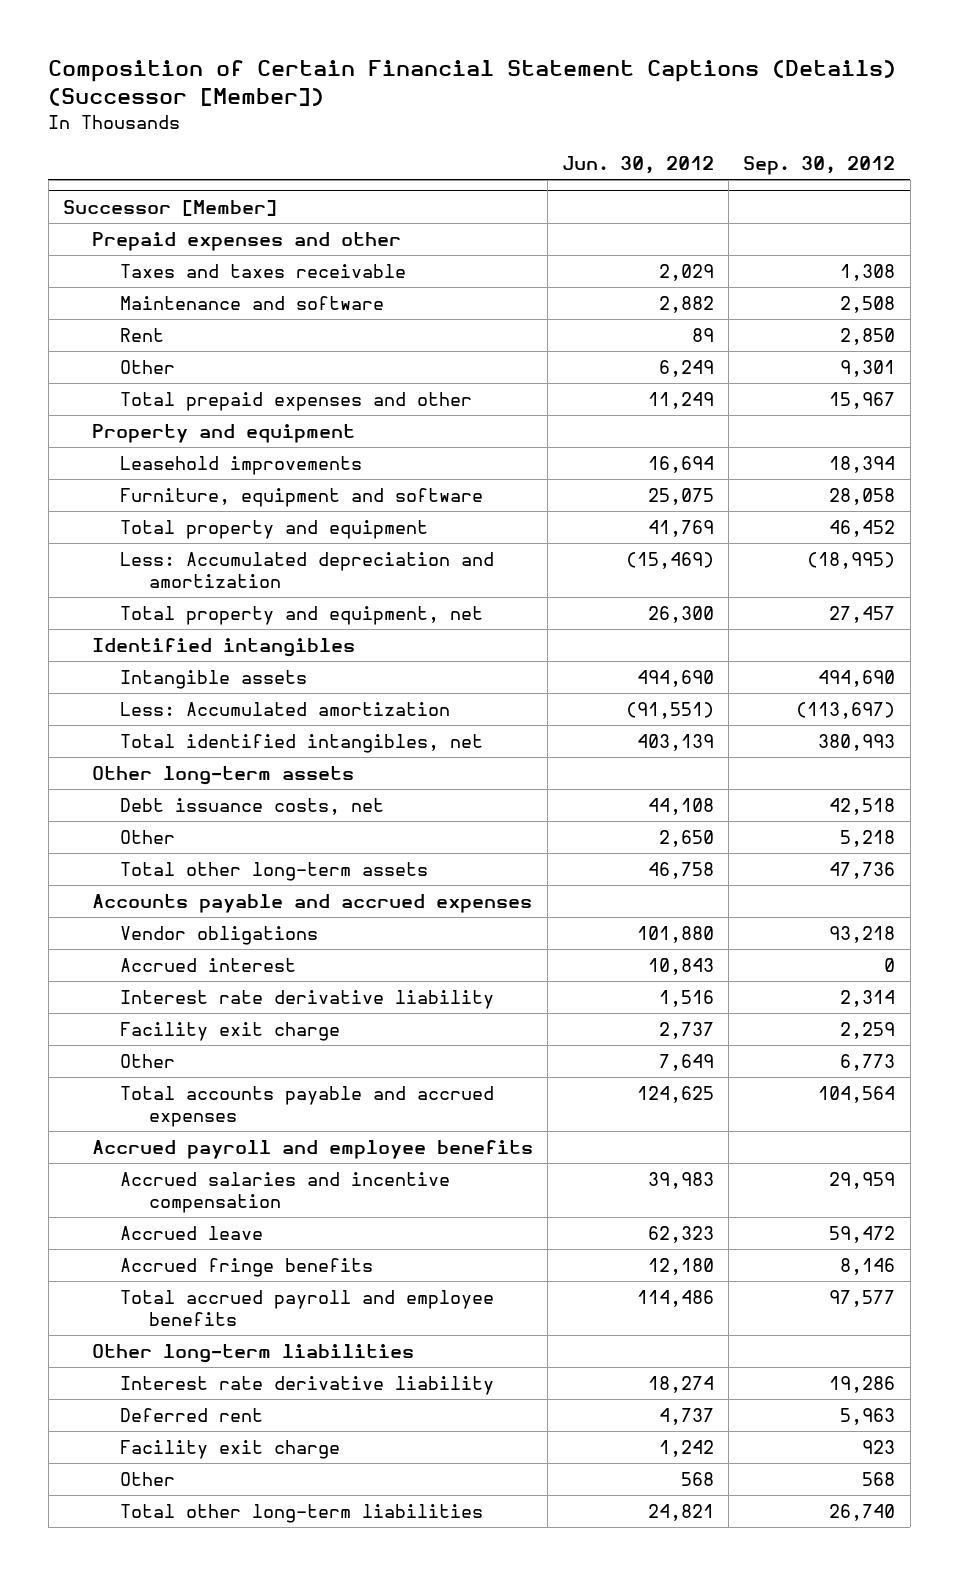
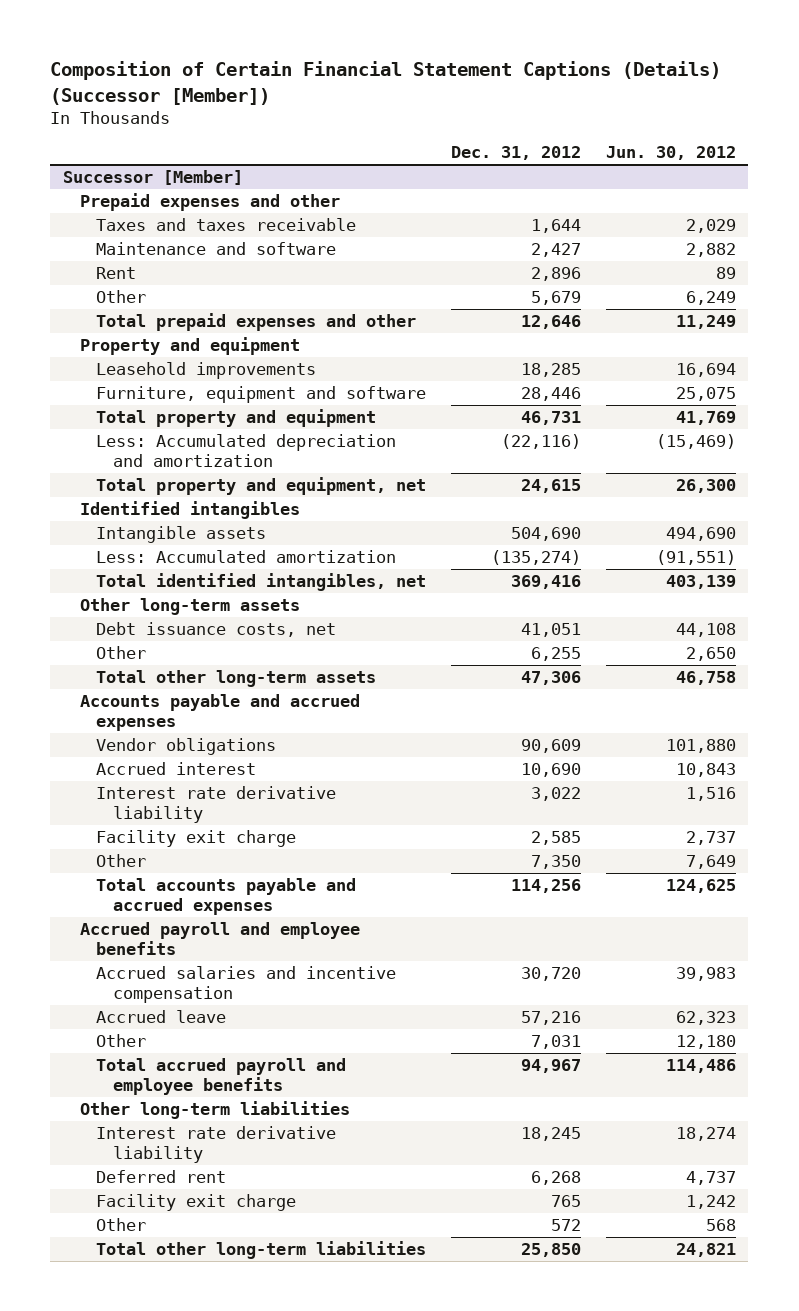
- | Jun. 30, 2012 | Sep. 30, 2012
+ | Dec. 31, 2012 | Jun. 30, 2012
@ Successor [Member]
- Accrued fringe benefits | 12,180 | 8,146
+ Other | 7,031 | 12,180

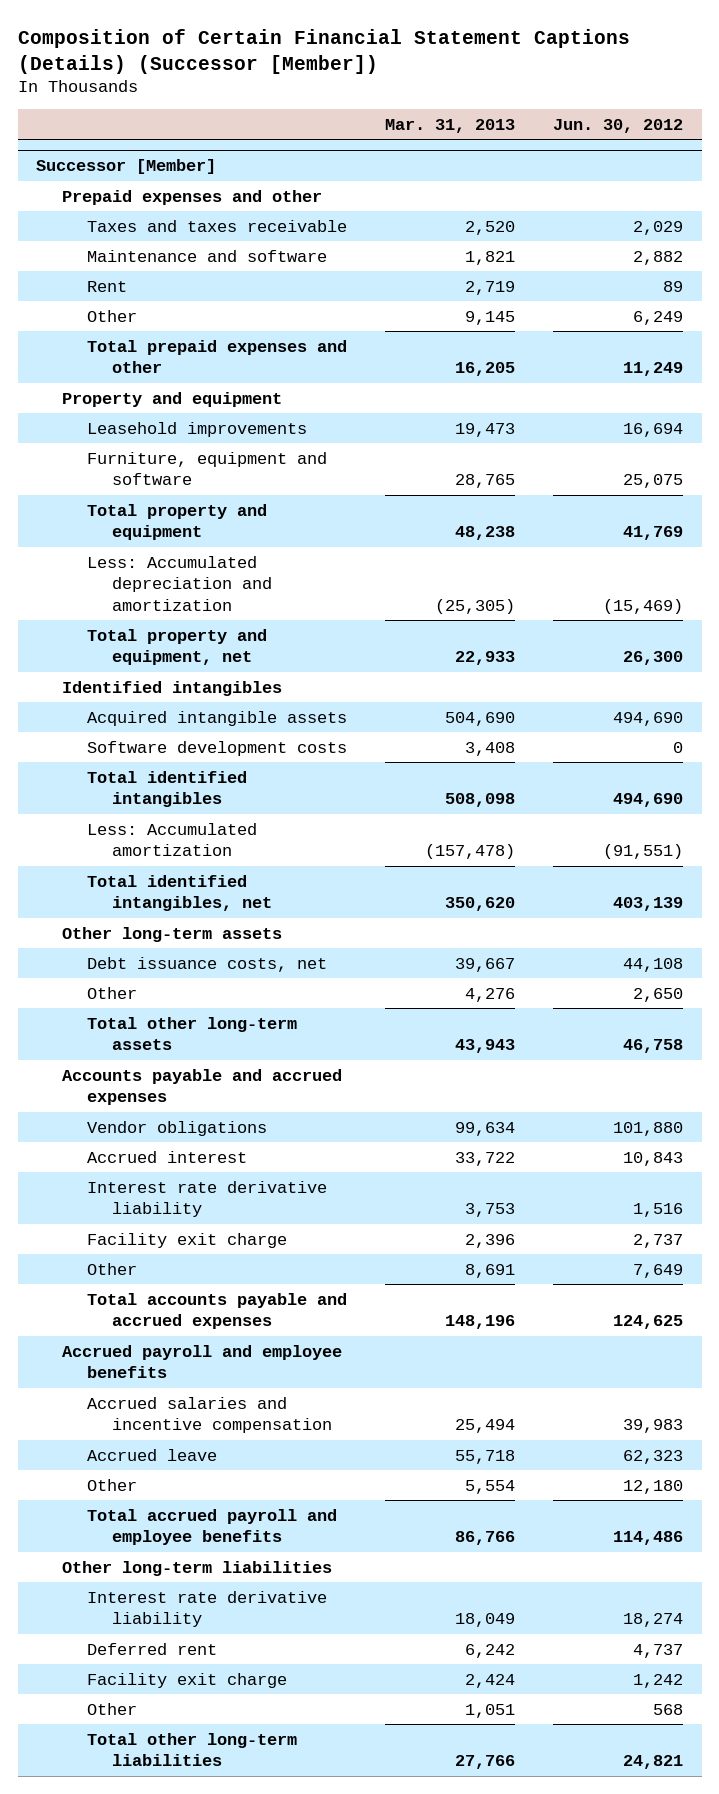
- | Dec. 31, 2012 | Jun. 30, 2012
+ | Mar. 31, 2013 | Jun. 30, 2012
@ Successor [Member]
- Intangible assets | 504,690 | 494,690
+ Acquired intangible assets | 504,690 | 494,690
+ Software development costs | 3,408 | 0
+ Total identified intangibles | 508,098 | 494,690

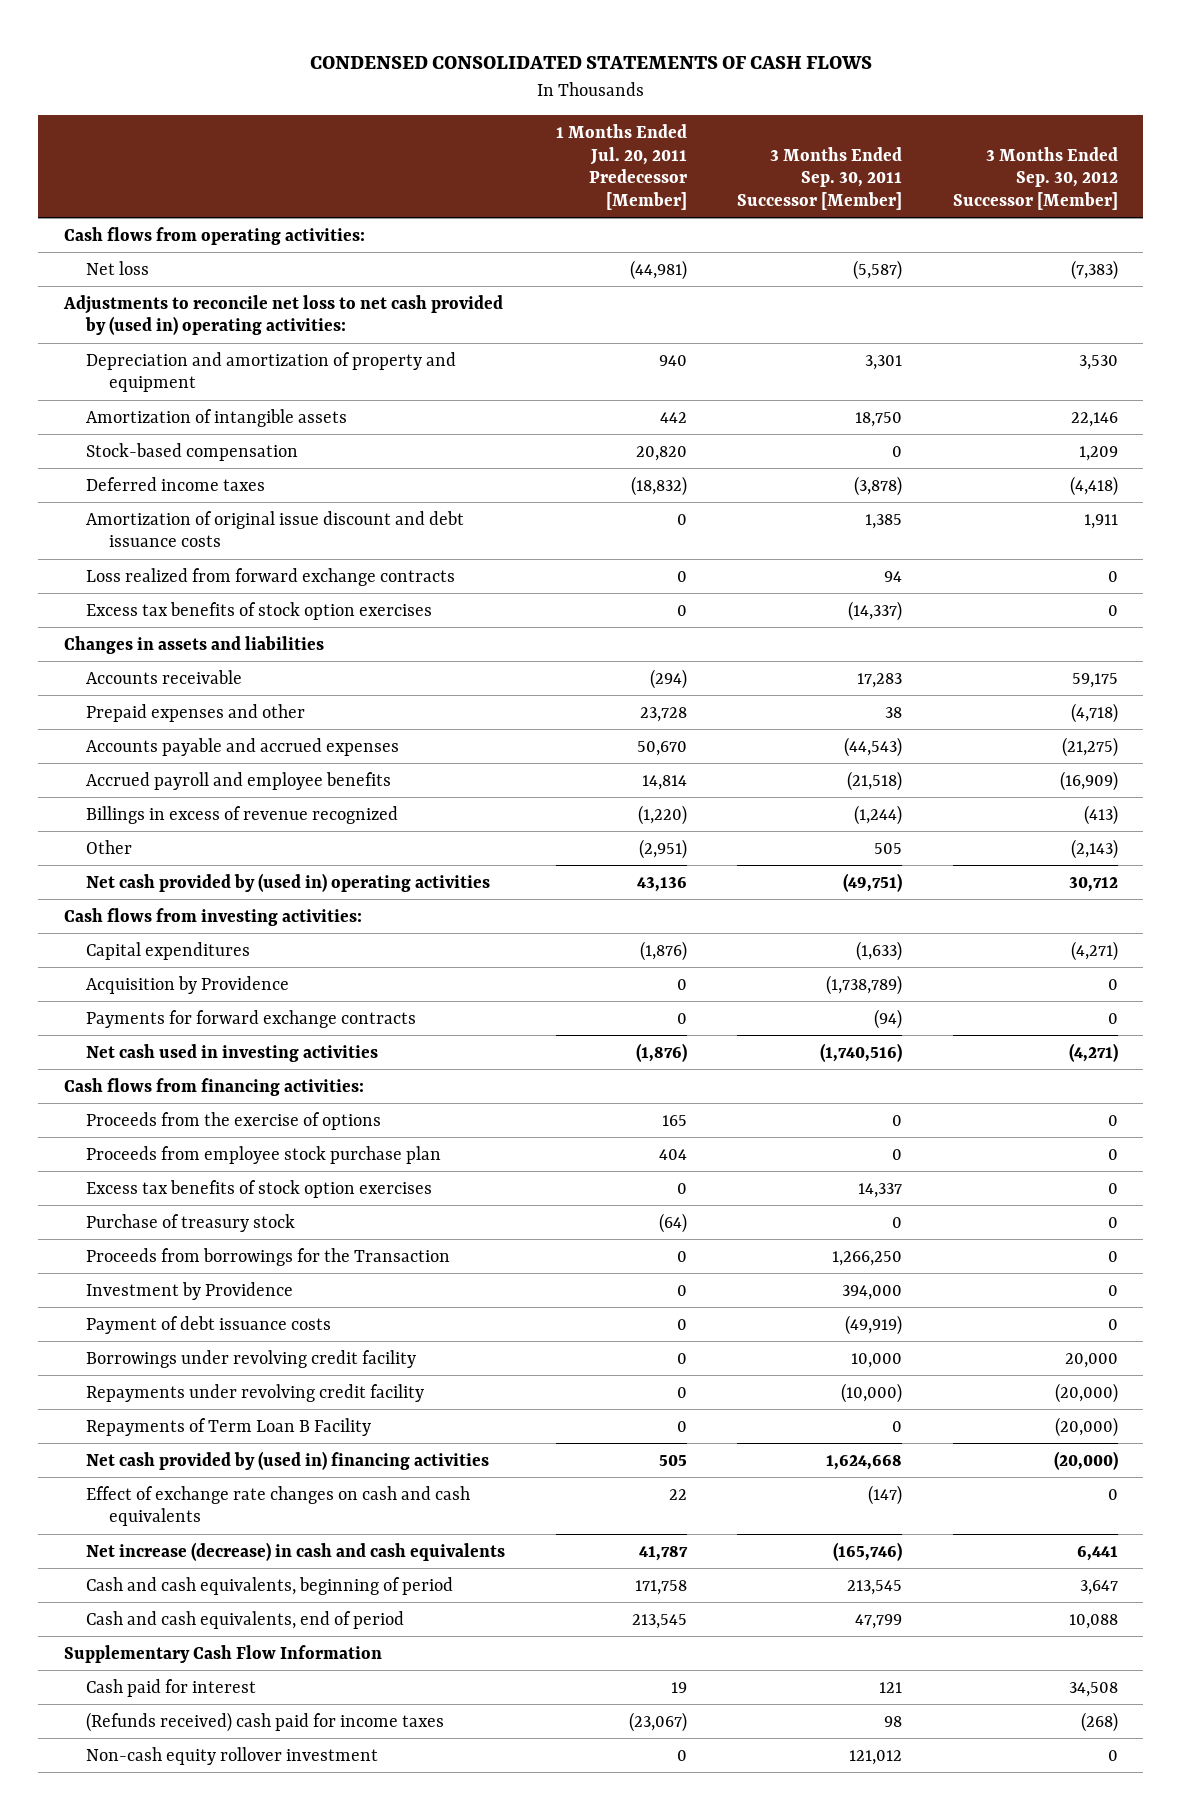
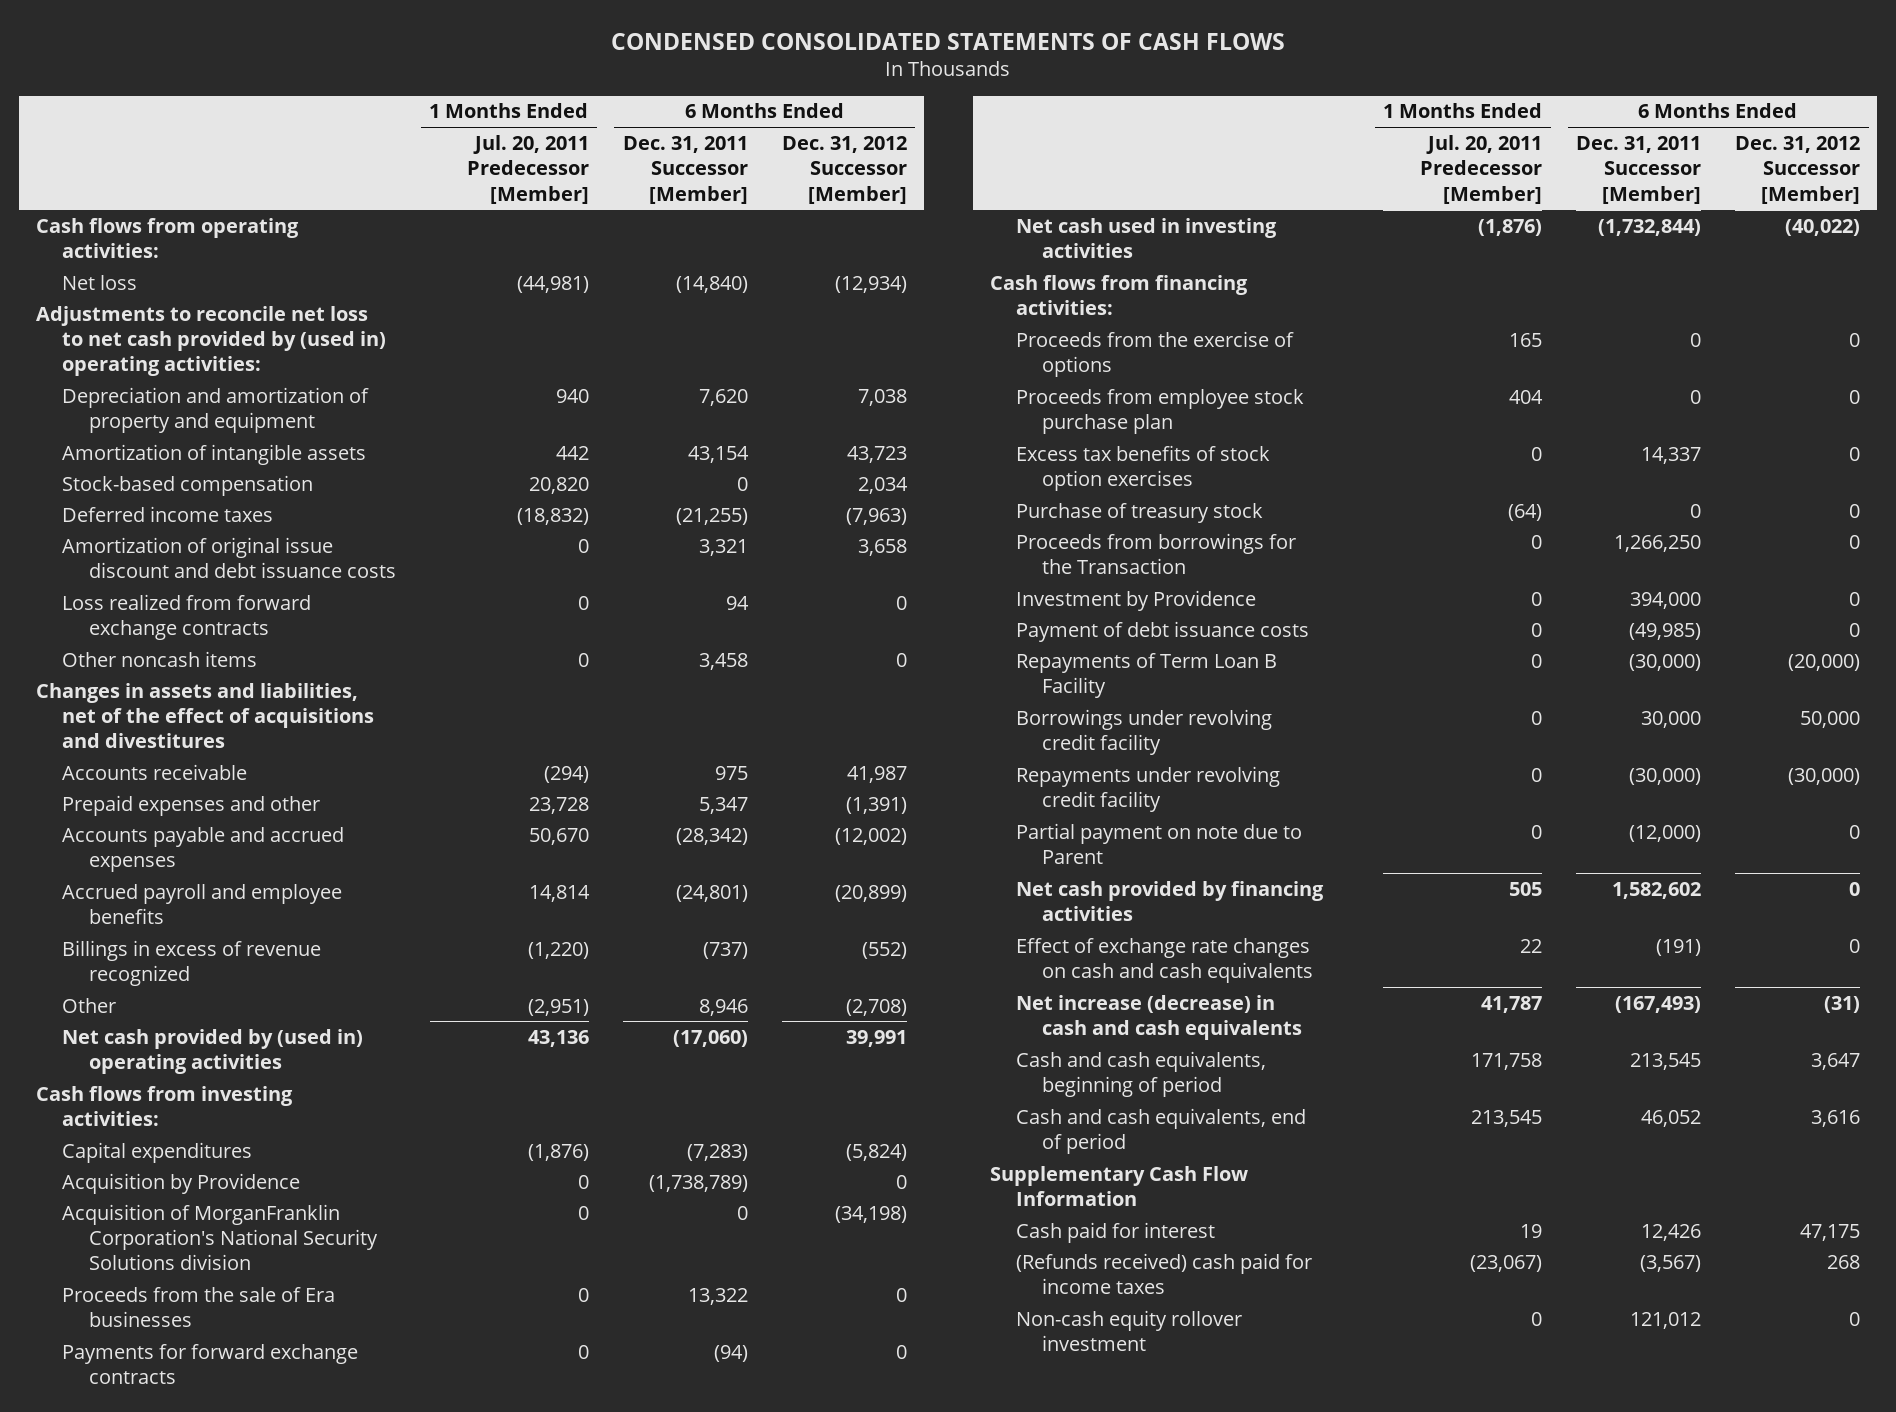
- | 1 Months Ended Jul. 20, 2011 Predecessor [Member] | 3 Months Ended Sep. 30, 2011 Successor [Member] | 3 Months Ended Sep. 30, 2012 Successor [Member]
+ | 1 Months Ended Jul. 20, 2011 Predecessor [Member] | 6 Months Ended Dec. 31, 2011 Successor [Member] | 6 Months Ended Dec. 31, 2012 Successor [Member]
- Excess tax benefits of stock option exercises | 0 | (14,337) | 0
- Changes in assets and liabilities
+ Other noncash items | 0 | 3,458 | 0
+ Changes in assets and liabilities, net of the effect of acquisitions and divestitures
+ Acquisition of MorganFranklin Corporation's National Security Solutions division | 0 | 0 | (34,198)
+ Proceeds from the sale of Era businesses | 0 | 13,322 | 0
moved up: Repayments of Term Loan B Facility | 0 | (30,000) | (20,000)
- Net cash provided by (used in) financing activities | 505 | 1,624,668 | (20,000)
+ Partial payment on note due to Parent | 0 | (12,000) | 0
+ Net cash provided by financing activities | 505 | 1,582,602 | 0

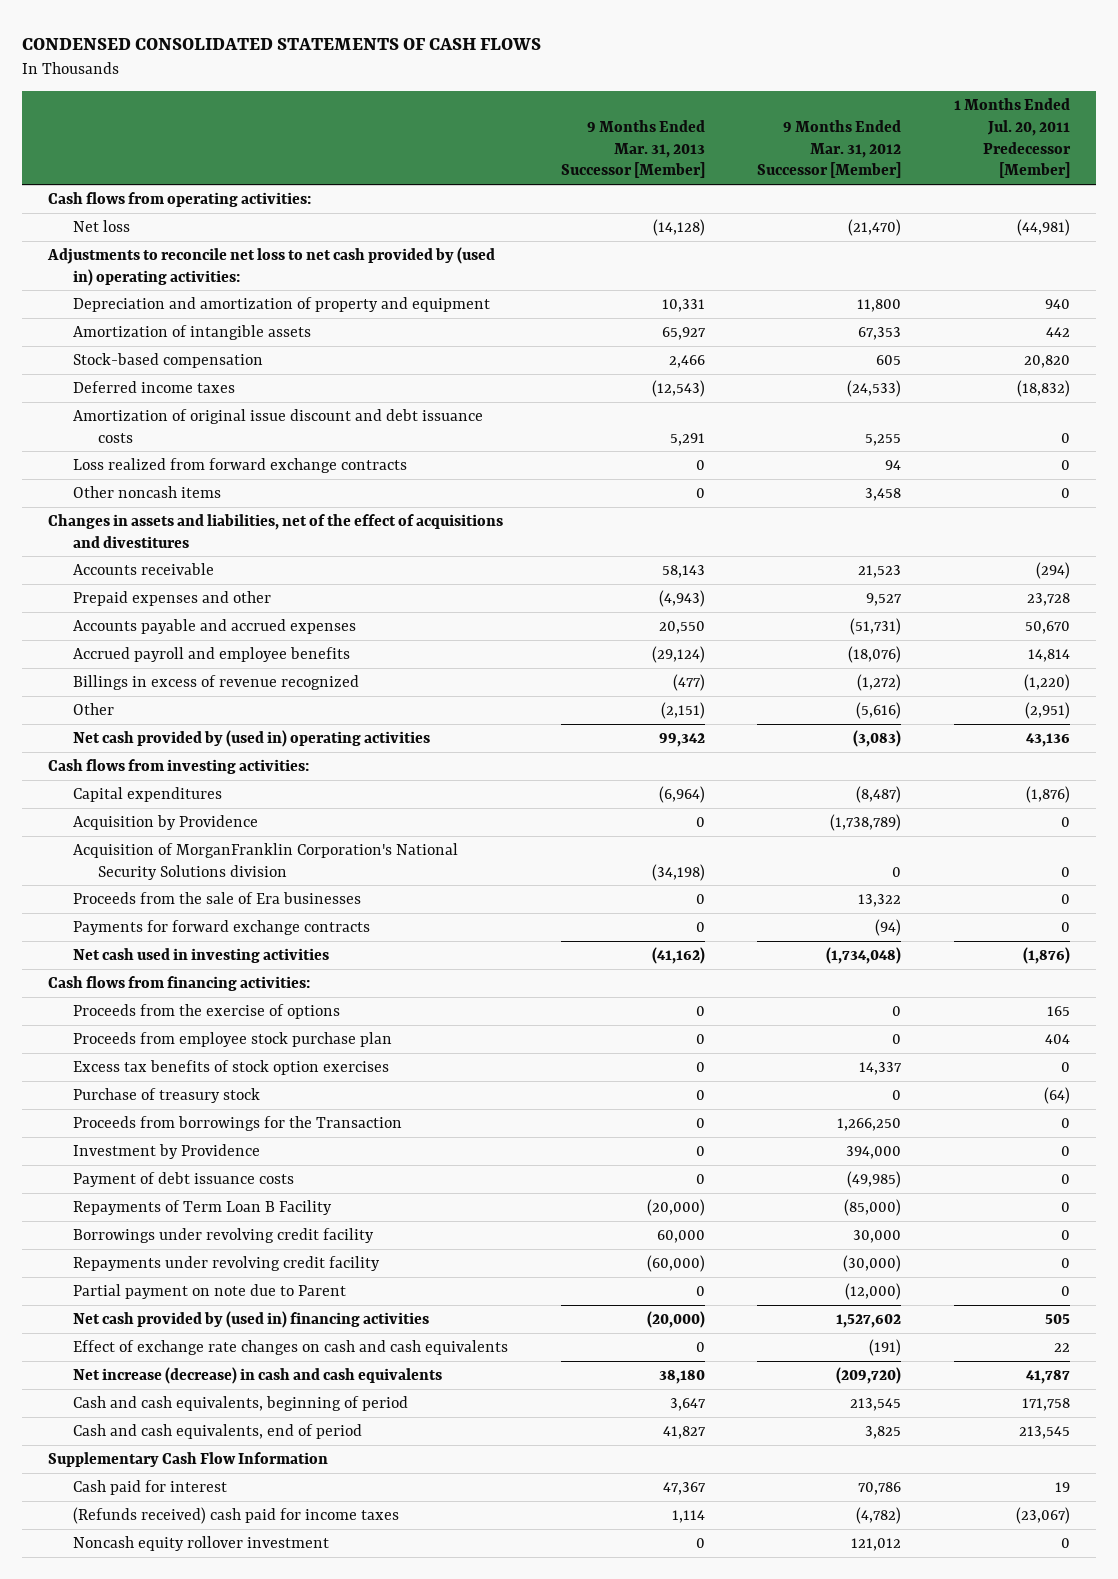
- | 1 Months Ended Jul. 20, 2011 Predecessor [Member] | 6 Months Ended Dec. 31, 2011 Successor [Member] | 6 Months Ended Dec. 31, 2012 Successor [Member]
+ | 9 Months Ended Mar. 31, 2013 Successor [Member] | 9 Months Ended Mar. 31, 2012 Successor [Member] | 1 Months Ended Jul. 20, 2011 Predecessor [Member]
- Net cash provided by financing activities | 505 | 1,582,602 | 0
+ Net cash provided by (used in) financing activities | (20,000) | 1,527,602 | 505
- Non-cash equity rollover investment | 0 | 121,012 | 0
+ Noncash equity rollover investment | 0 | 121,012 | 0

